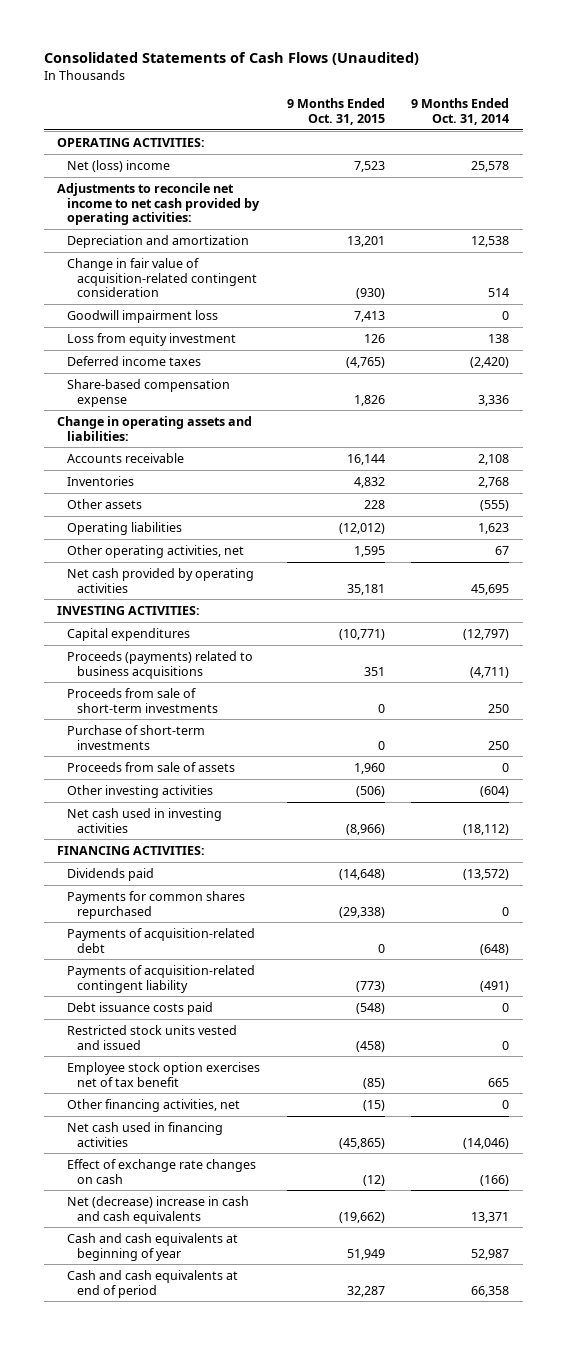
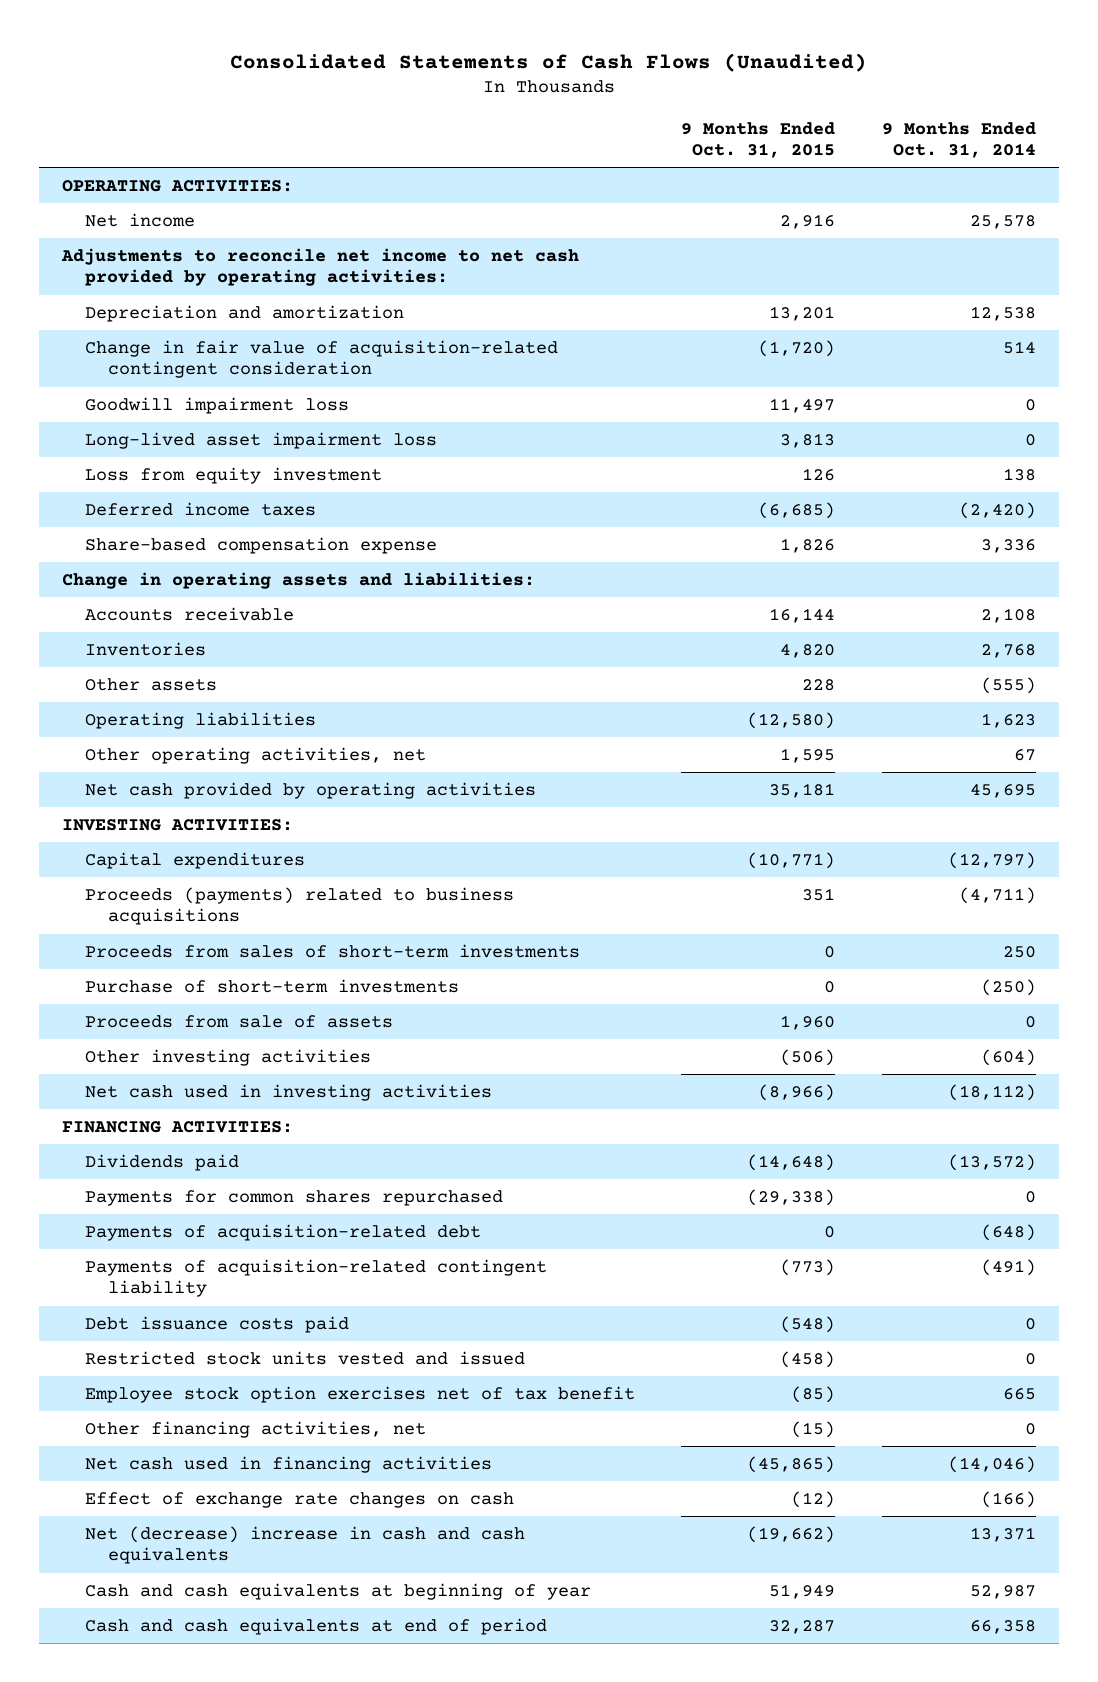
- Net (loss) income | 7,523 | 25,578
+ Net income | 2,916 | 25,578
- Change in fair value of acquisition-related contingent consideration | (930) | 514
- Goodwill impairment loss | 7,413 | 0
+ Change in fair value of acquisition-related contingent consideration | (1,720) | 514
+ Goodwill impairment loss | 11,497 | 0
+ Long-lived asset impairment loss | 3,813 | 0
- Deferred income taxes | (4,765) | (2,420)
+ Deferred income taxes | (6,685) | (2,420)
- Inventories | 4,832 | 2,768
+ Inventories | 4,820 | 2,768
- Operating liabilities | (12,012) | 1,623
+ Operating liabilities | (12,580) | 1,623
- Proceeds from sale of short-term investments | 0 | 250
- Purchase of short-term investments | 0 | 250
+ Proceeds from sales of short-term investments | 0 | 250
+ Purchase of short-term investments | 0 | (250)

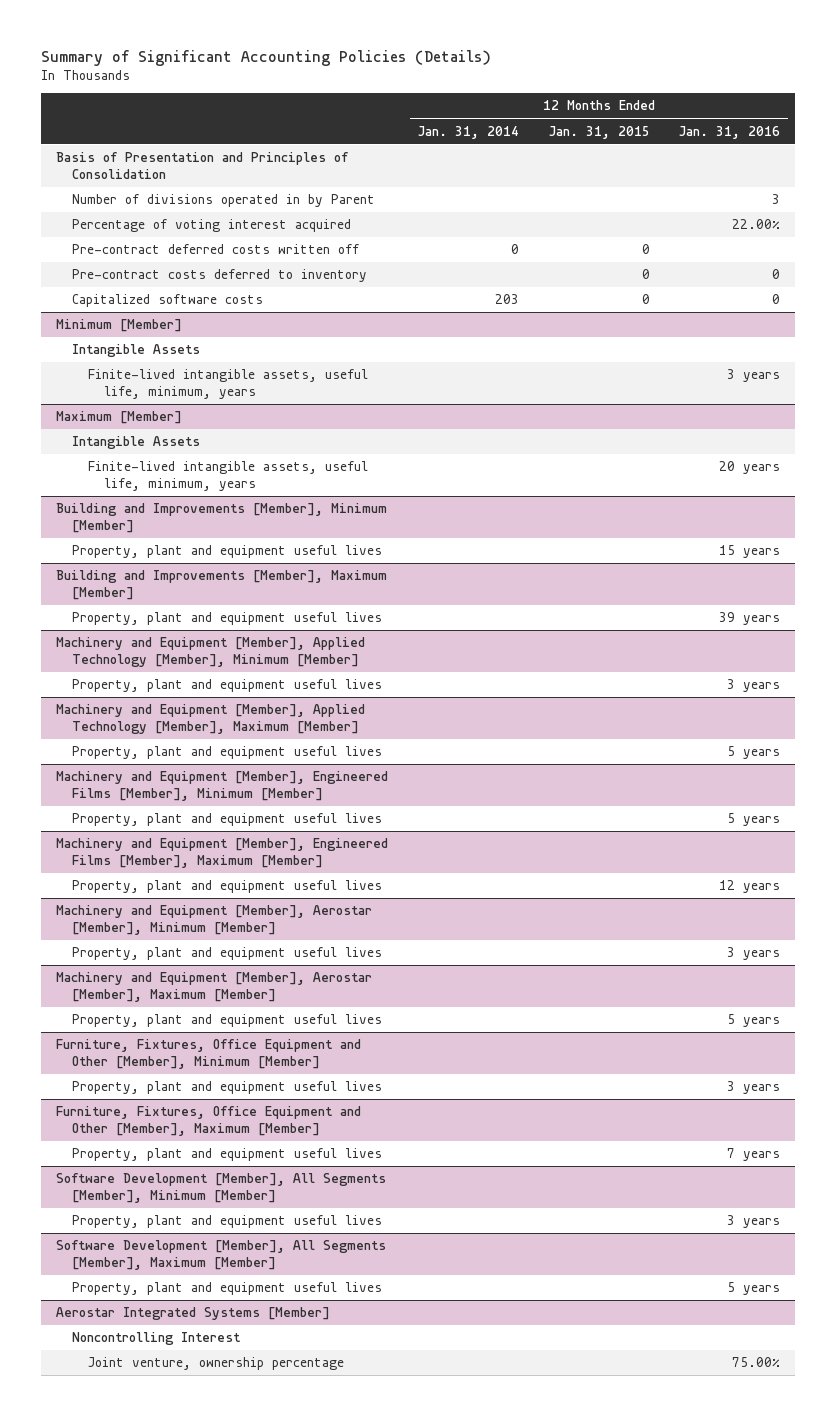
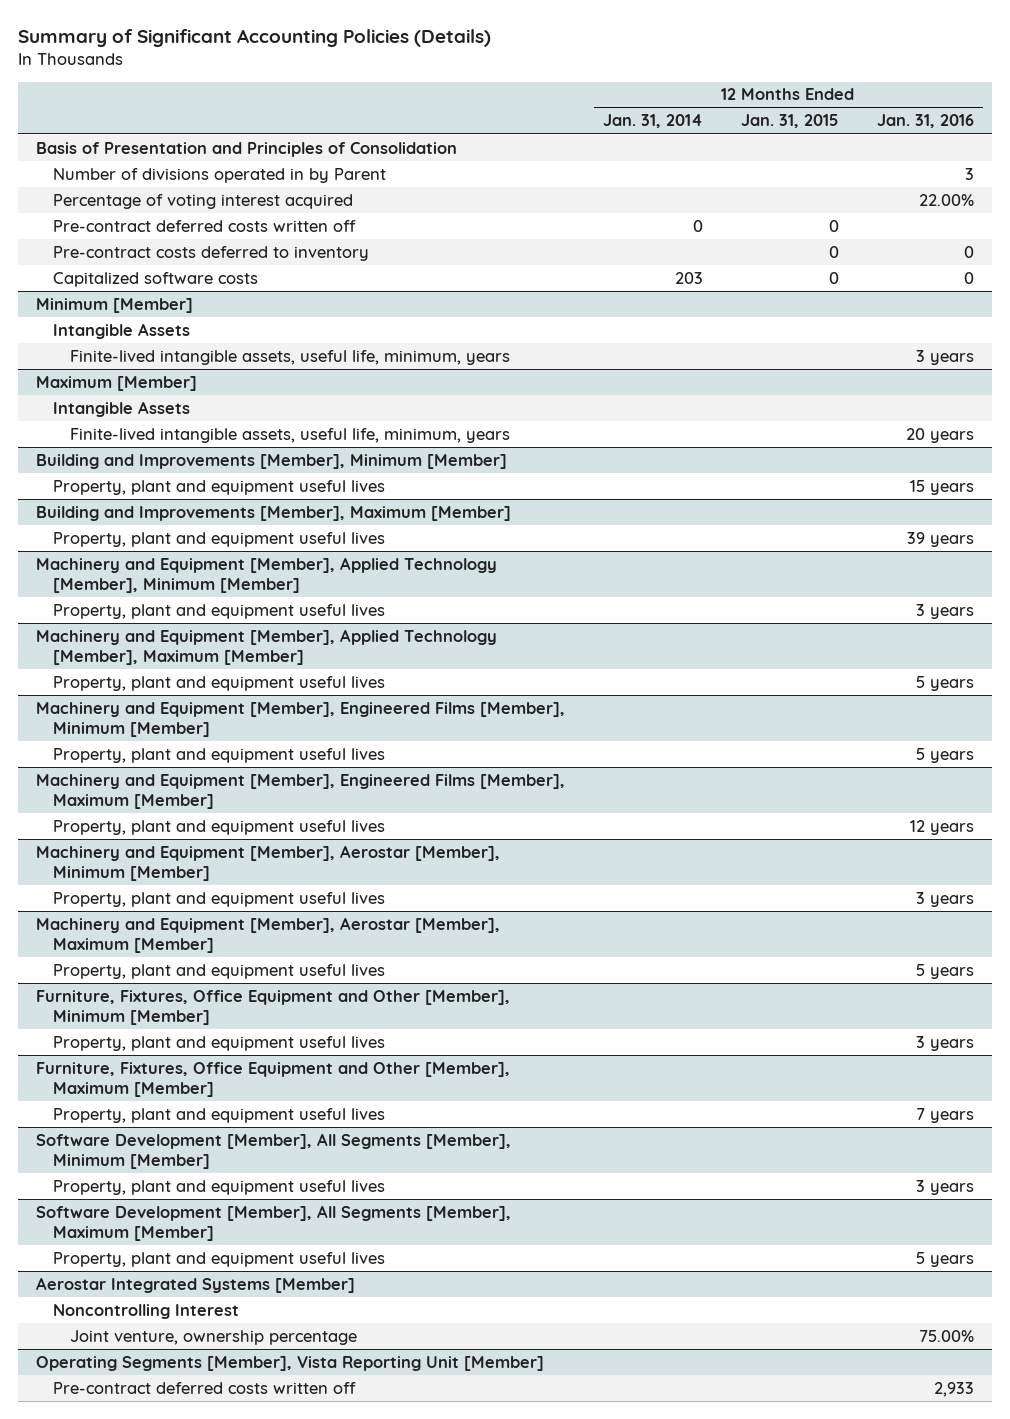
+ Operating Segments [Member], Vista Reporting Unit [Member]
+ Pre-contract deferred costs written off | | | 2,933

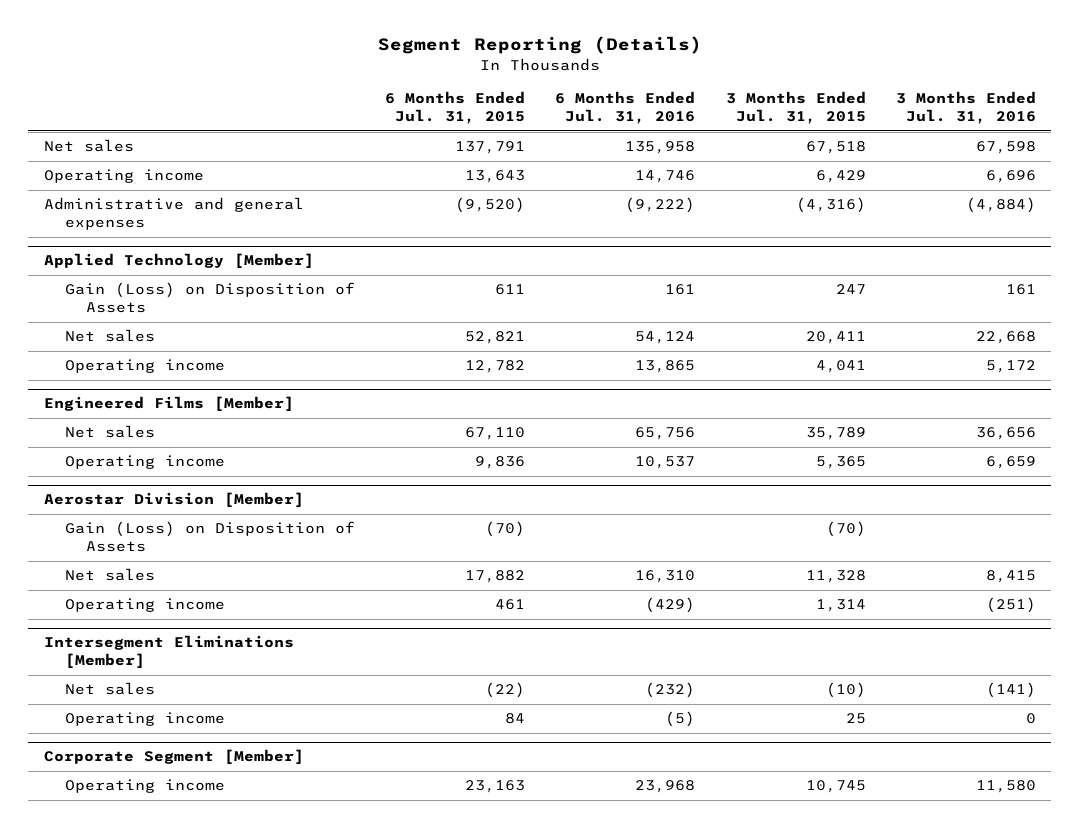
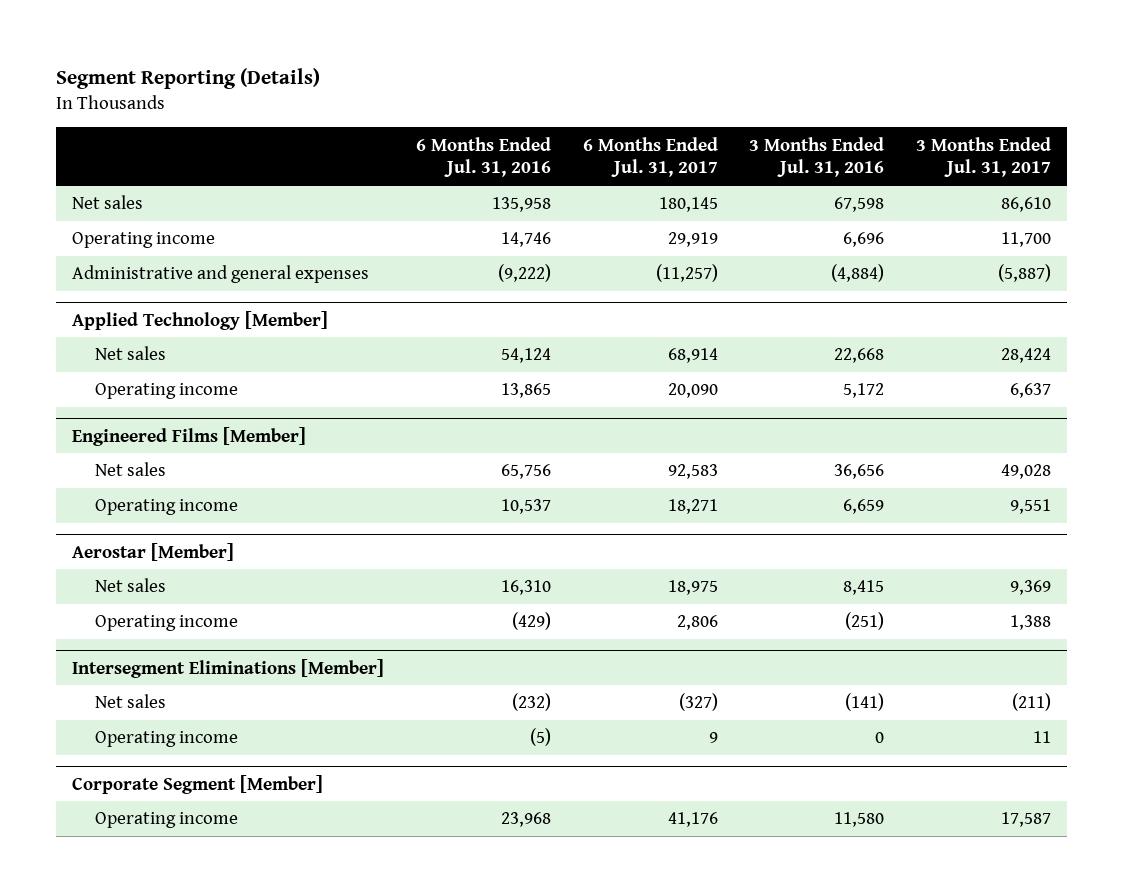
- | 6 Months Ended Jul. 31, 2015 | 6 Months Ended Jul. 31, 2016 | 3 Months Ended Jul. 31, 2015 | 3 Months Ended Jul. 31, 2016
+ | 6 Months Ended Jul. 31, 2016 | 6 Months Ended Jul. 31, 2017 | 3 Months Ended Jul. 31, 2016 | 3 Months Ended Jul. 31, 2017
@ Applied Technology [Member]
- Gain (Loss) on Disposition of Assets | 611 | 161 | 247 | 161
- Aerostar Division [Member]
- Gain (Loss) on Disposition of Assets | (70) | | (70) |
+ Aerostar [Member]

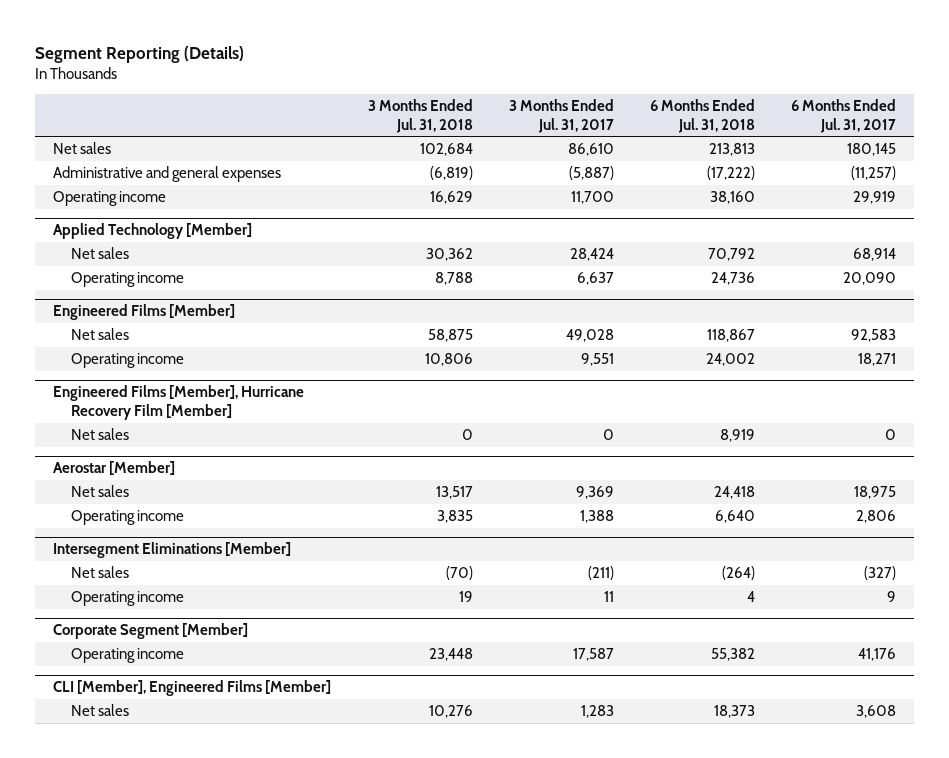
- | 6 Months Ended Jul. 31, 2016 | 6 Months Ended Jul. 31, 2017 | 3 Months Ended Jul. 31, 2016 | 3 Months Ended Jul. 31, 2017
+ | 3 Months Ended Jul. 31, 2018 | 3 Months Ended Jul. 31, 2017 | 6 Months Ended Jul. 31, 2018 | 6 Months Ended Jul. 31, 2017
moved down: Operating income | 16,629 | 11,700 | 38,160 | 29,919
+ Engineered Films [Member], Hurricane Recovery Film [Member]
+ Net sales | 0 | 0 | 8,919 | 0
+ CLI [Member], Engineered Films [Member]
+ Net sales | 10,276 | 1,283 | 18,373 | 3,608

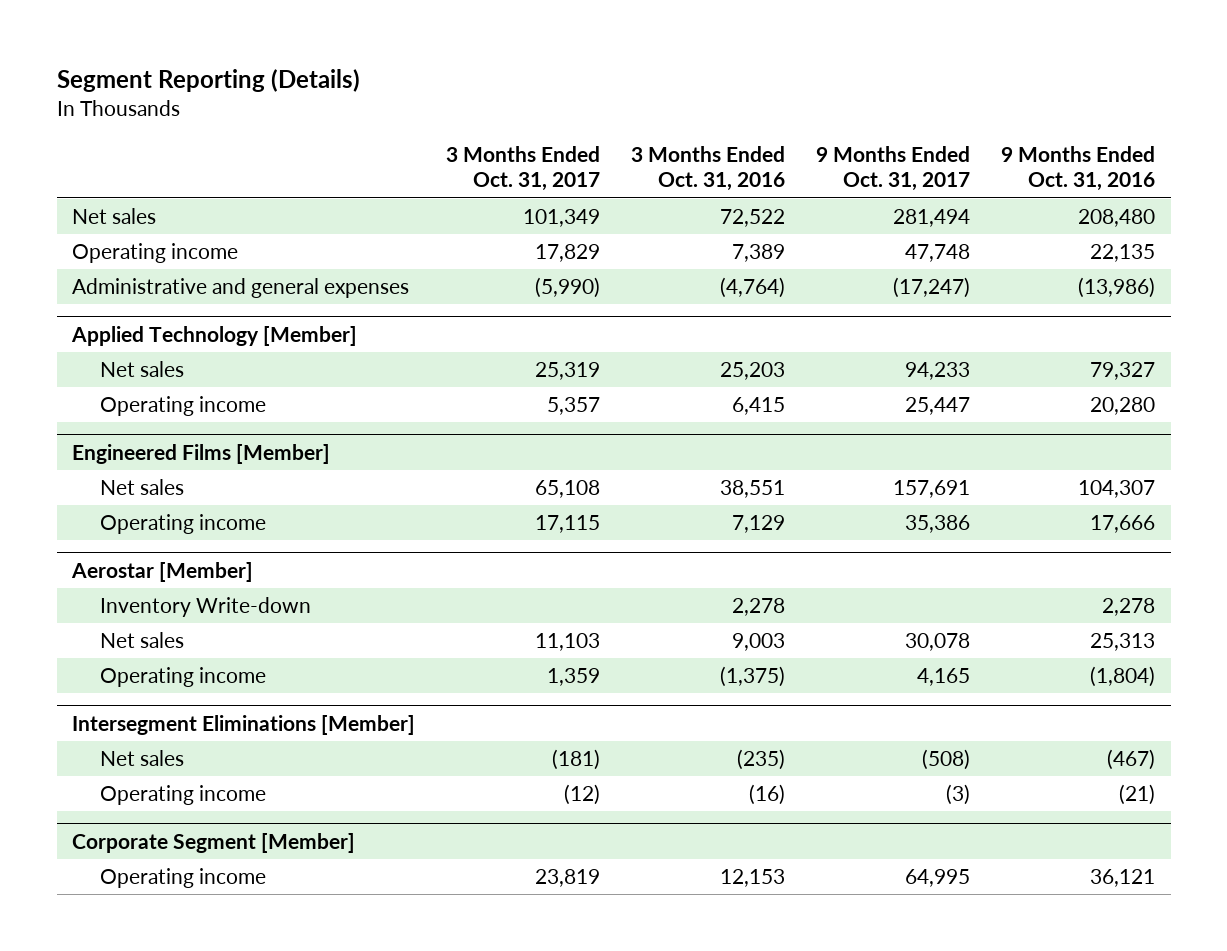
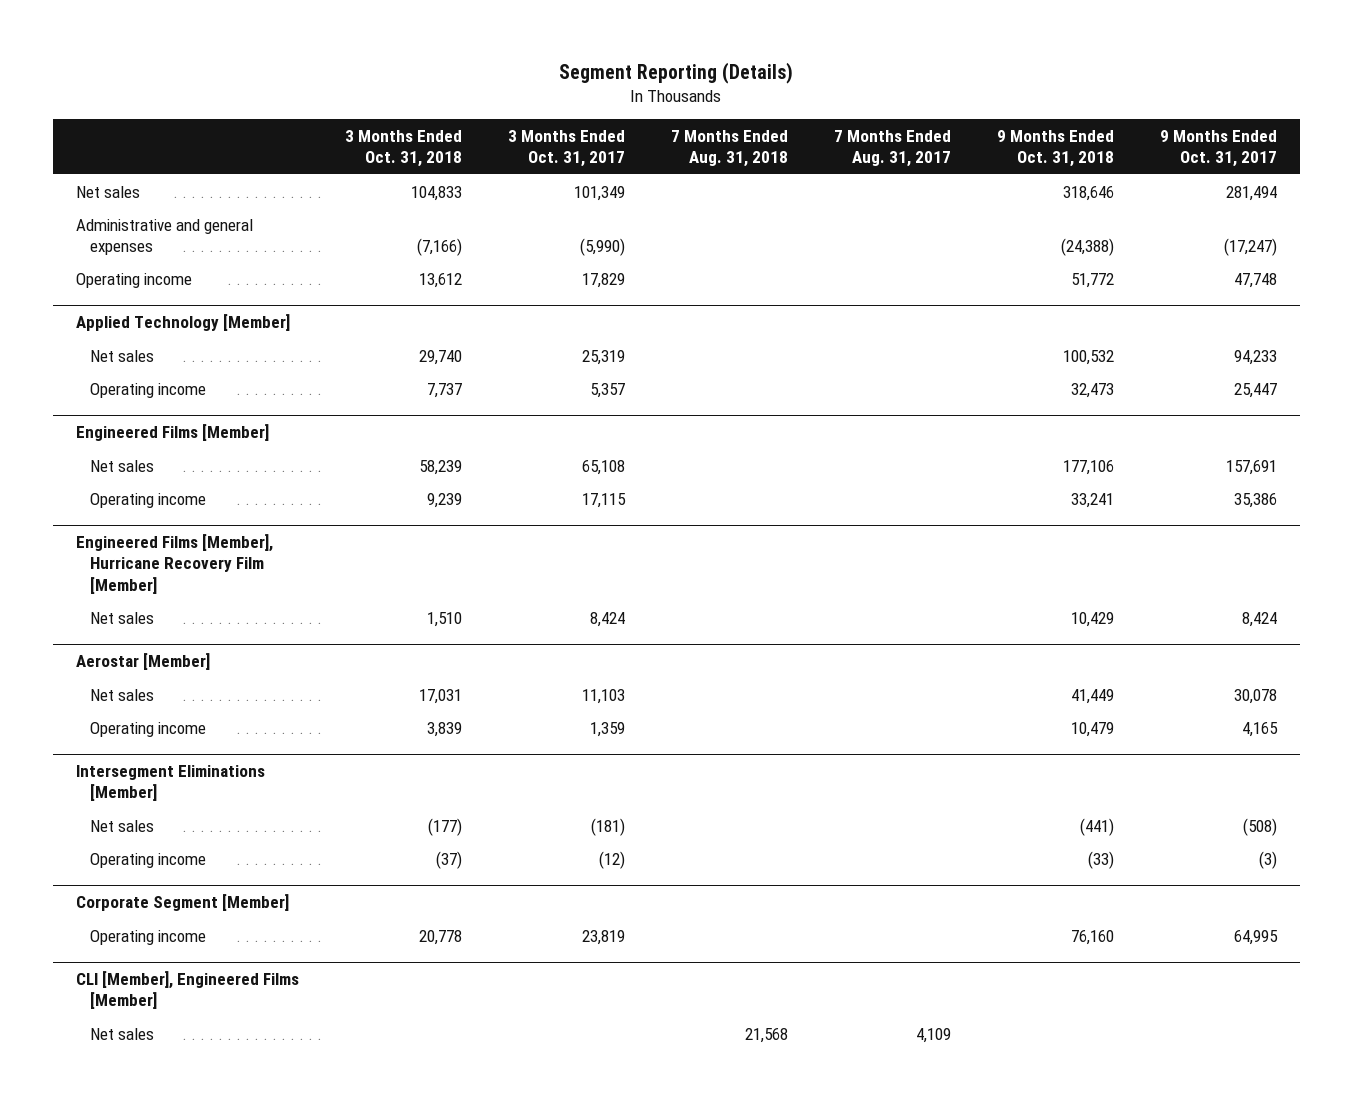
- | 3 Months Ended Oct. 31, 2017 | 3 Months Ended Oct. 31, 2016 | 9 Months Ended Oct. 31, 2017 | 9 Months Ended Oct. 31, 2016
+ | 3 Months Ended Oct. 31, 2018 | 3 Months Ended Oct. 31, 2017 | 7 Months Ended Aug. 31, 2018 | 7 Months Ended Aug. 31, 2017 | 9 Months Ended Oct. 31, 2018 | 9 Months Ended Oct. 31, 2017
moved down: Operating income | 13,612 | 17,829 | | | 51,772 | 47,748
+ Engineered Films [Member], Hurricane Recovery Film [Member]
+ Net sales | 1,510 | 8,424 | | | 10,429 | 8,424
@ Aerostar [Member]
- Inventory Write-down | | 2,278 | | 2,278
+ CLI [Member], Engineered Films [Member]
+ Net sales | | | 21,568 | 4,109 | |

